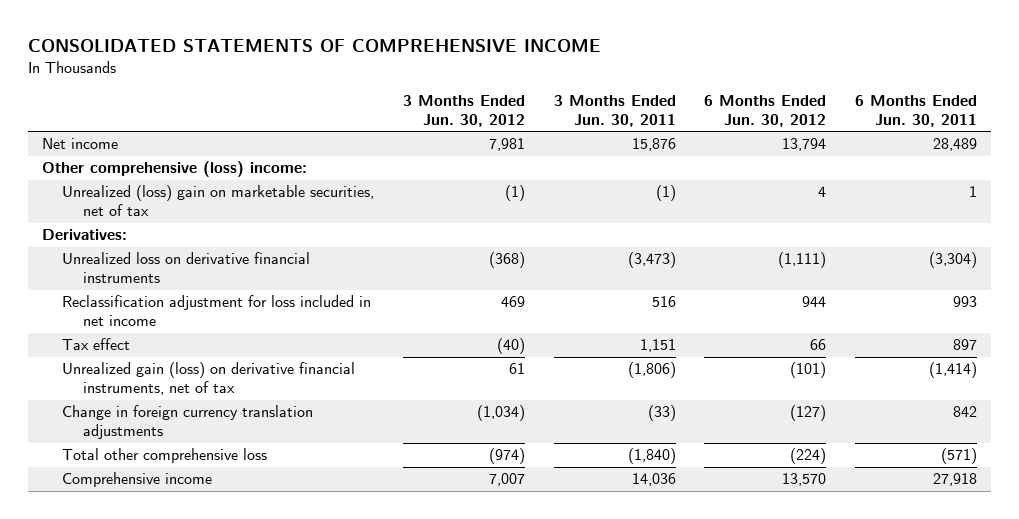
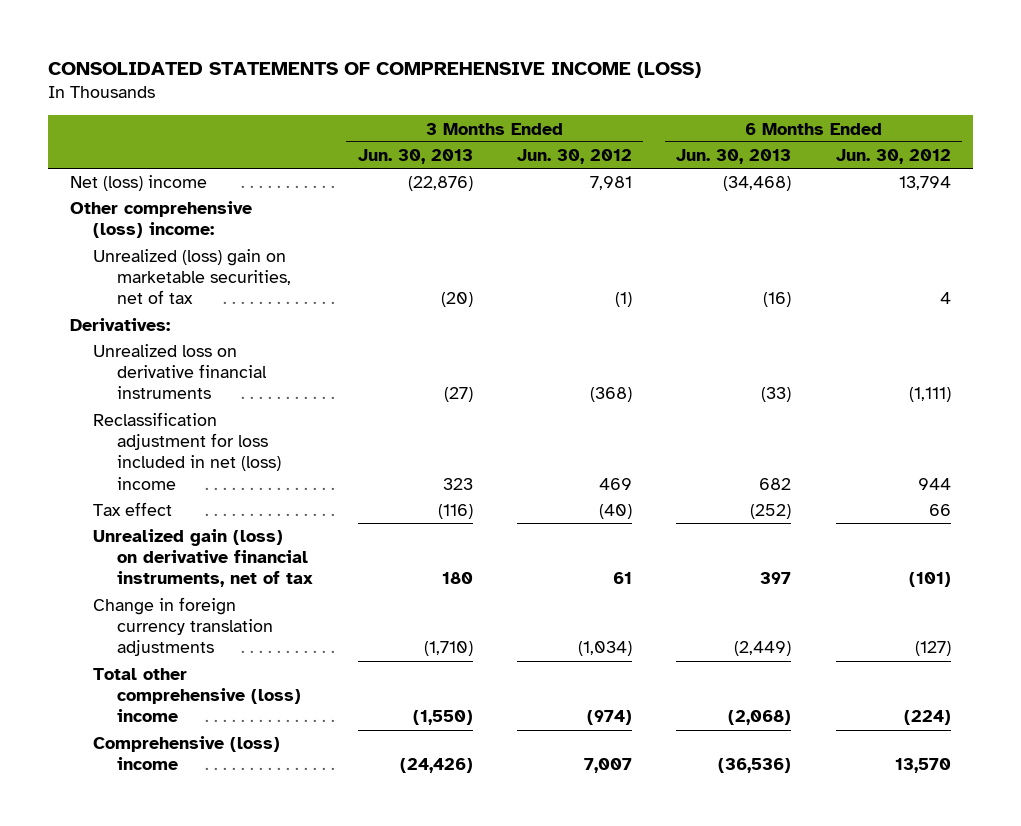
- CONSOLIDATED STATEMENTS OF COMPREHENSIVE INCOME
+ CONSOLIDATED STATEMENTS OF COMPREHENSIVE INCOME (LOSS)
- | 3 Months Ended Jun. 30, 2012 | 3 Months Ended Jun. 30, 2011 | 6 Months Ended Jun. 30, 2012 | 6 Months Ended Jun. 30, 2011
+ | 3 Months Ended Jun. 30, 2013 | 3 Months Ended Jun. 30, 2012 | 6 Months Ended Jun. 30, 2013 | 6 Months Ended Jun. 30, 2012
- Net income | 7,981 | 15,876 | 13,794 | 28,489
+ Net (loss) income | (22,876) | 7,981 | (34,468) | 13,794
- Reclassification adjustment for loss included in net income | 469 | 516 | 944 | 993
+ Reclassification adjustment for loss included in net (loss) income | 323 | 469 | 682 | 944
- Total other comprehensive loss | (974) | (1,840) | (224) | (571)
- Comprehensive income | 7,007 | 14,036 | 13,570 | 27,918
+ Total other comprehensive (loss) income | (1,550) | (974) | (2,068) | (224)
+ Comprehensive (loss) income | (24,426) | 7,007 | (36,536) | 13,570

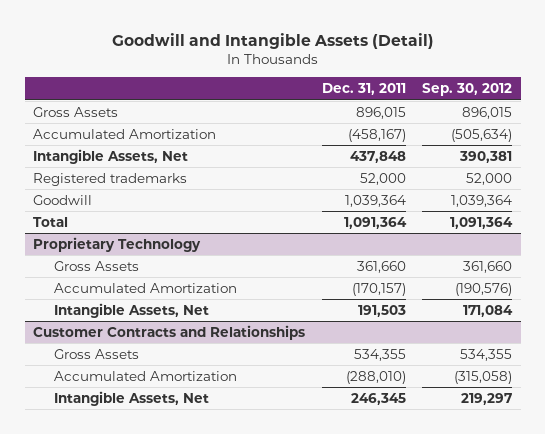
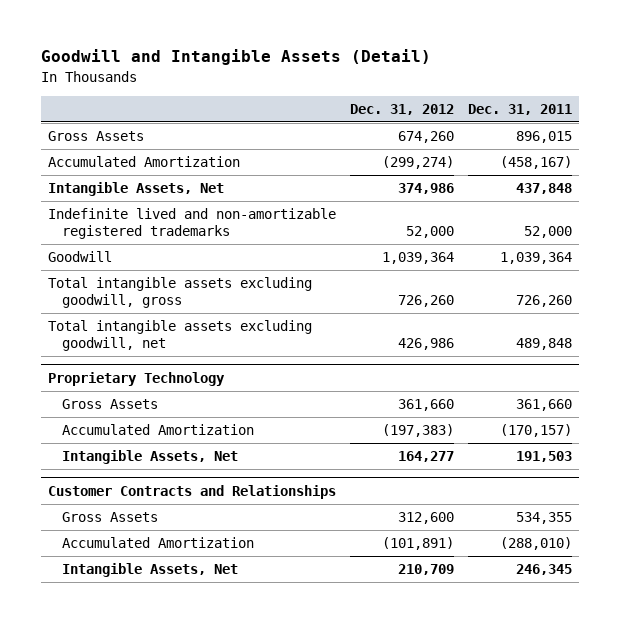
- | Dec. 31, 2011 | Sep. 30, 2012
+ | Dec. 31, 2012 | Dec. 31, 2011
- Registered trademarks | 52,000 | 52,000
+ Indefinite lived and non-amortizable registered trademarks | 52,000 | 52,000
- Total | 1,091,364 | 1,091,364
+ Total intangible assets excluding goodwill, gross | 726,260 | 726,260
+ Total intangible assets excluding goodwill, net | 426,986 | 489,848

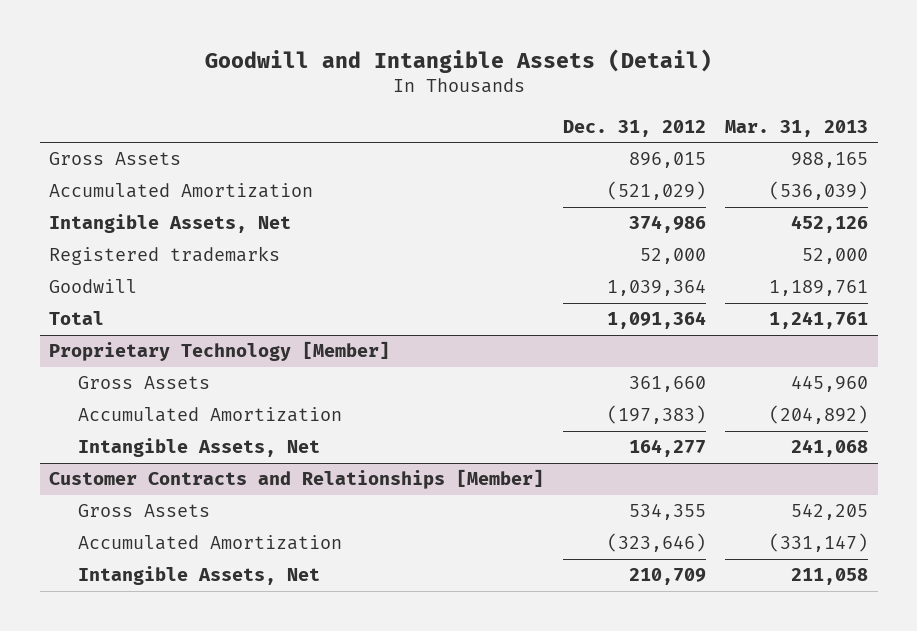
- | Dec. 31, 2012 | Dec. 31, 2011
+ | Dec. 31, 2012 | Mar. 31, 2013
- Gross Assets | 674,260 | 896,015
- Accumulated Amortization | (299,274) | (458,167)
+ Gross Assets | 896,015 | 988,165
+ Accumulated Amortization | (521,029) | (536,039)
- Indefinite lived and non-amortizable registered trademarks | 52,000 | 52,000
+ Registered trademarks | 52,000 | 52,000
- Total intangible assets excluding goodwill, gross | 726,260 | 726,260
- Total intangible assets excluding goodwill, net | 426,986 | 489,848
- Proprietary Technology
+ Total | 1,091,364 | 1,241,761
+ Proprietary Technology [Member]
- Customer Contracts and Relationships
- Gross Assets | 312,600 | 534,355
- Accumulated Amortization | (101,891) | (288,010)
+ Customer Contracts and Relationships [Member]
+ Gross Assets | 534,355 | 542,205
+ Accumulated Amortization | (323,646) | (331,147)

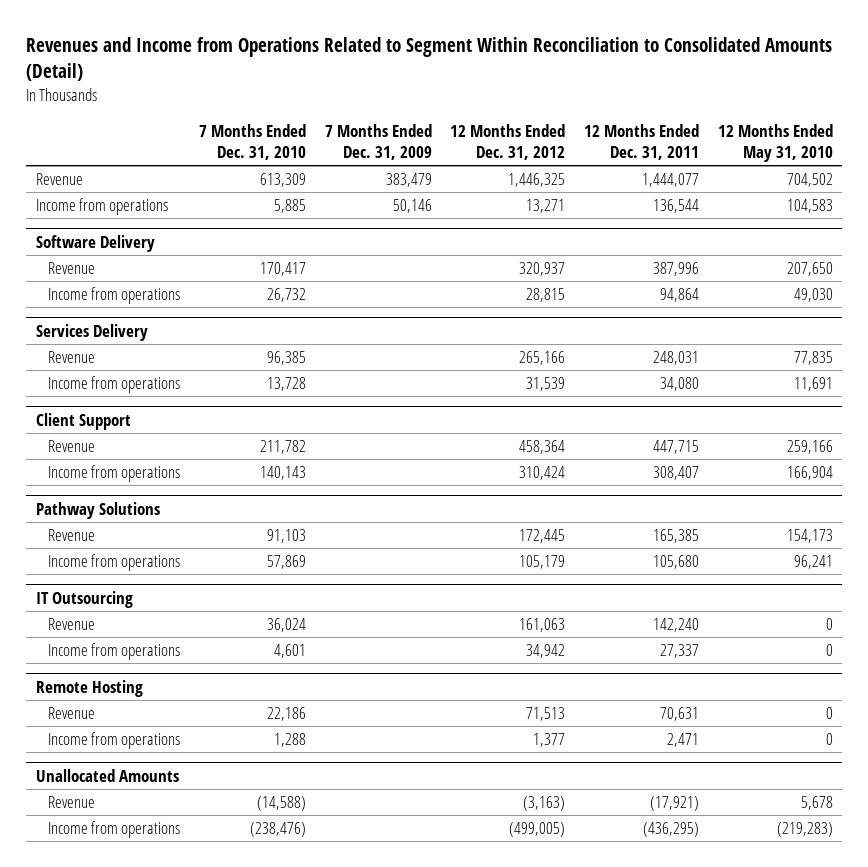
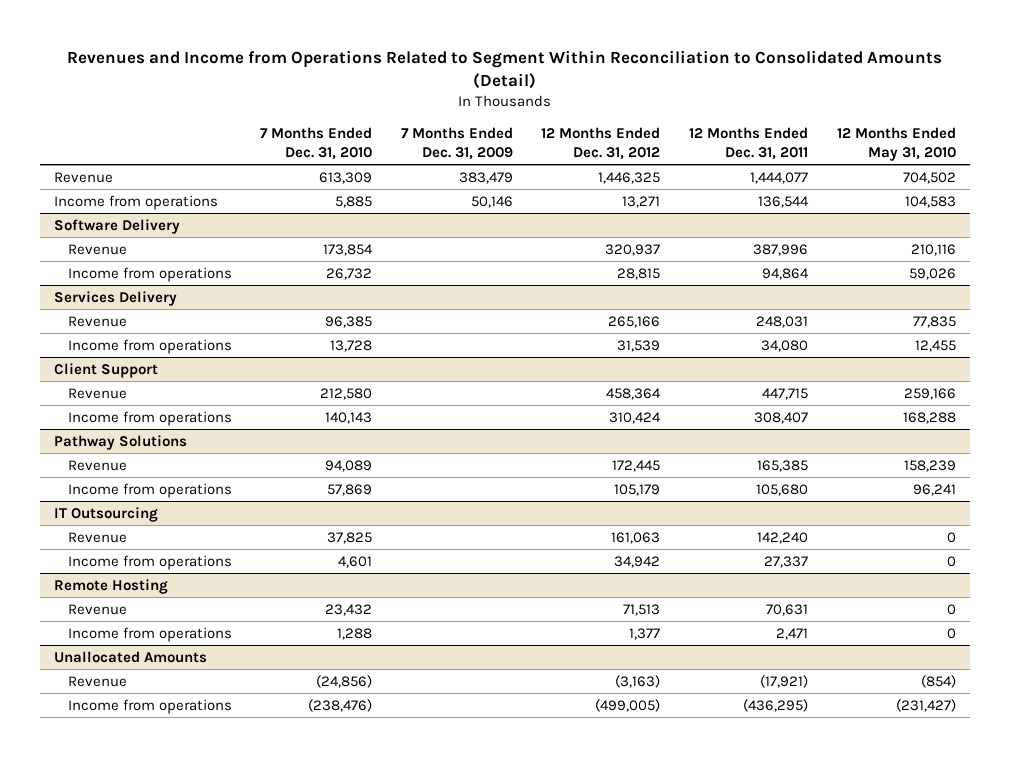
@ Software Delivery
- Revenue | 170,417 | | 320,937 | 387,996 | 207,650
- Income from operations | 26,732 | | 28,815 | 94,864 | 49,030
+ Revenue | 173,854 | | 320,937 | 387,996 | 210,116
+ Income from operations | 26,732 | | 28,815 | 94,864 | 59,026
@ Services Delivery
- Income from operations | 13,728 | | 31,539 | 34,080 | 11,691
+ Income from operations | 13,728 | | 31,539 | 34,080 | 12,455
@ Client Support
- Revenue | 211,782 | | 458,364 | 447,715 | 259,166
- Income from operations | 140,143 | | 310,424 | 308,407 | 166,904
+ Revenue | 212,580 | | 458,364 | 447,715 | 259,166
+ Income from operations | 140,143 | | 310,424 | 308,407 | 168,288
@ Pathway Solutions
- Revenue | 91,103 | | 172,445 | 165,385 | 154,173
+ Revenue | 94,089 | | 172,445 | 165,385 | 158,239
@ IT Outsourcing
- Revenue | 36,024 | | 161,063 | 142,240 | 0
+ Revenue | 37,825 | | 161,063 | 142,240 | 0
@ Remote Hosting
- Revenue | 22,186 | | 71,513 | 70,631 | 0
+ Revenue | 23,432 | | 71,513 | 70,631 | 0
@ Unallocated Amounts
- Revenue | (14,588) | | (3,163) | (17,921) | 5,678
- Income from operations | (238,476) | | (499,005) | (436,295) | (219,283)
+ Revenue | (24,856) | | (3,163) | (17,921) | (854)
+ Income from operations | (238,476) | | (499,005) | (436,295) | (231,427)

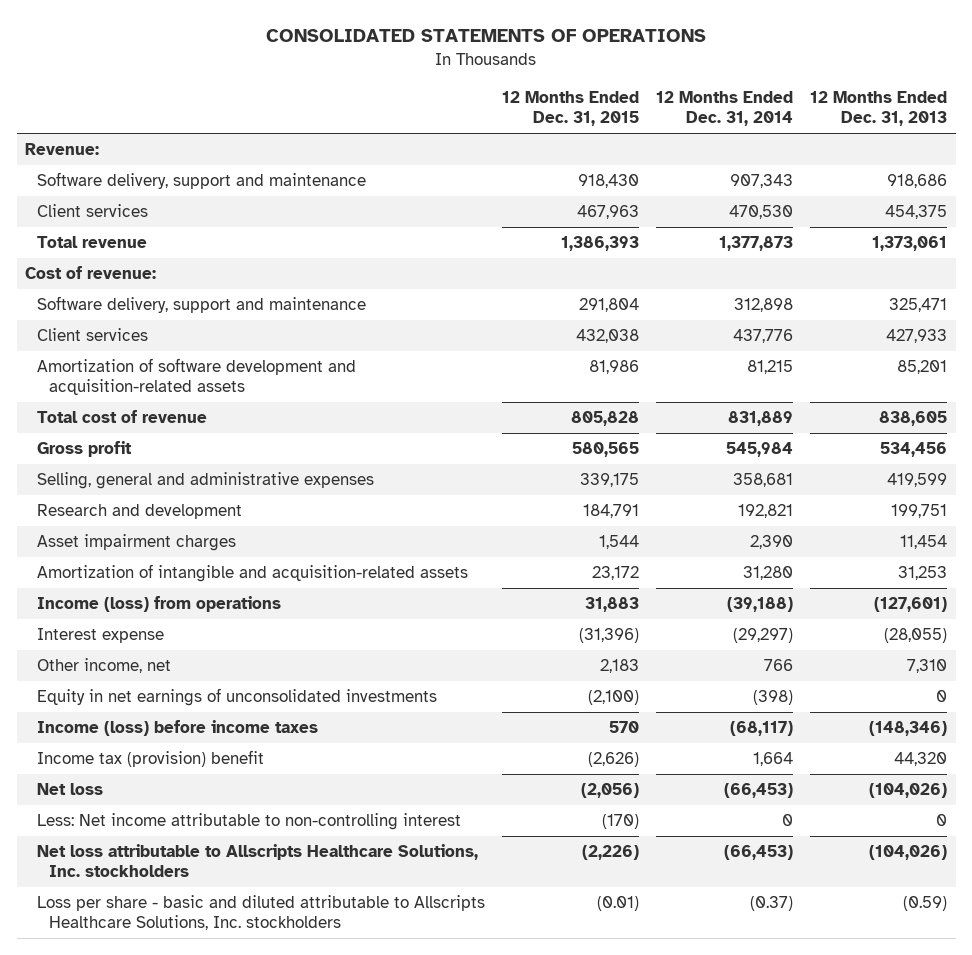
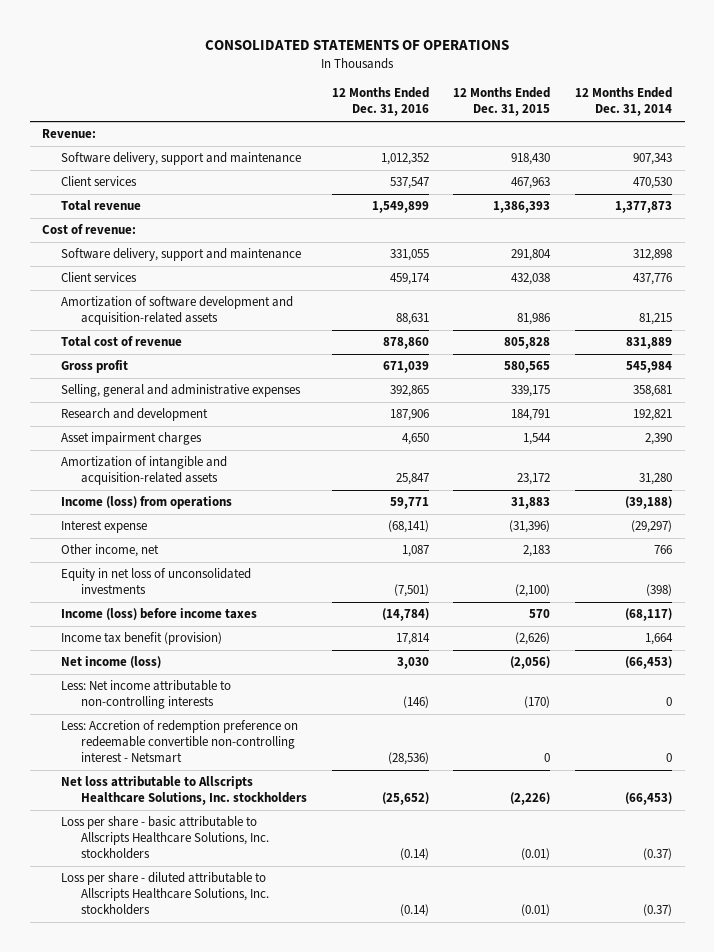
- | 12 Months Ended Dec. 31, 2015 | 12 Months Ended Dec. 31, 2014 | 12 Months Ended Dec. 31, 2013
+ | 12 Months Ended Dec. 31, 2016 | 12 Months Ended Dec. 31, 2015 | 12 Months Ended Dec. 31, 2014
- Equity in net earnings of unconsolidated investments | (2,100) | (398) | 0
+ Equity in net loss of unconsolidated investments | (7,501) | (2,100) | (398)
- Income tax (provision) benefit | (2,626) | 1,664 | 44,320
- Net loss | (2,056) | (66,453) | (104,026)
- Less: Net income attributable to non-controlling interest | (170) | 0 | 0
+ Income tax benefit (provision) | 17,814 | (2,626) | 1,664
+ Net income (loss) | 3,030 | (2,056) | (66,453)
+ Less: Net income attributable to non-controlling interests | (146) | (170) | 0
+ Less: Accretion of redemption preference on redeemable convertible non-controlling interest - Netsmart | (28,536) | 0 | 0
- Loss per share - basic and diluted attributable to Allscripts Healthcare Solutions, Inc. stockholders | (0.01) | (0.37) | (0.59)
+ Loss per share - basic attributable to Allscripts Healthcare Solutions, Inc. stockholders | (0.14) | (0.01) | (0.37)
+ Loss per share - diluted attributable to Allscripts Healthcare Solutions, Inc. stockholders | (0.14) | (0.01) | (0.37)

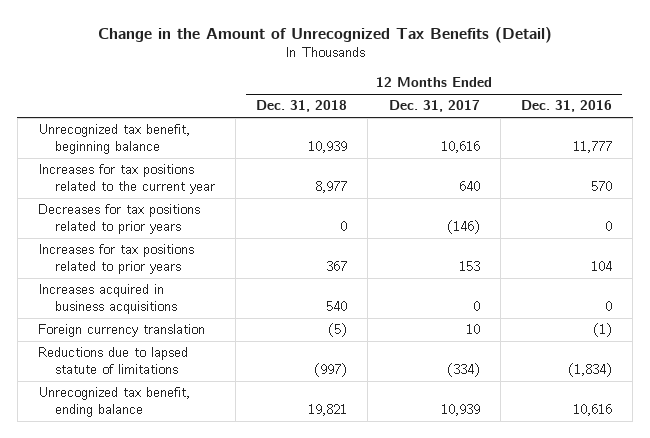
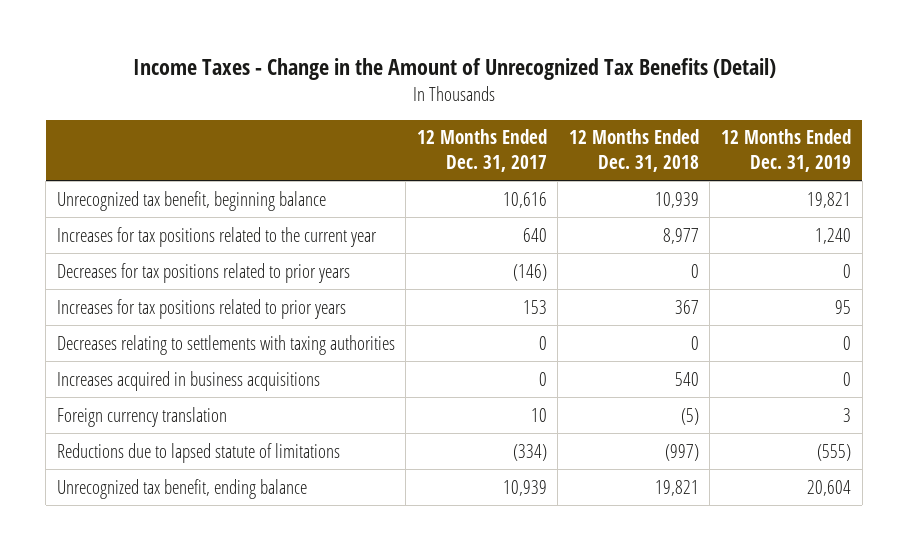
- Change in the Amount of Unrecognized Tax Benefits (Detail)
+ Income Taxes - Change in the Amount of Unrecognized Tax Benefits (Detail)
- | 12 Months Ended Dec. 31, 2018 | 12 Months Ended Dec. 31, 2017 | 12 Months Ended Dec. 31, 2016
+ | 12 Months Ended Dec. 31, 2017 | 12 Months Ended Dec. 31, 2018 | 12 Months Ended Dec. 31, 2019
+ Decreases relating to settlements with taxing authorities | 0 | 0 | 0

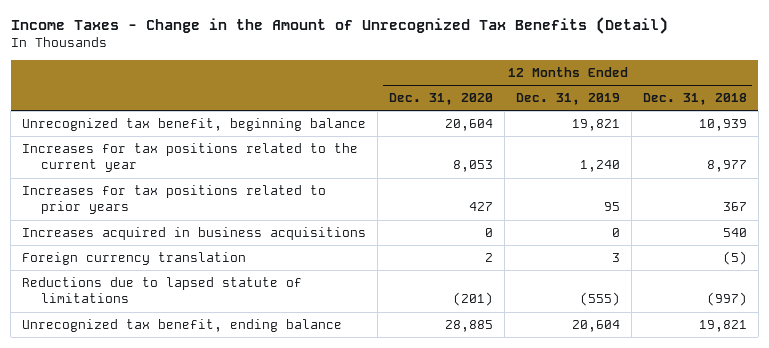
- | 12 Months Ended Dec. 31, 2017 | 12 Months Ended Dec. 31, 2018 | 12 Months Ended Dec. 31, 2019
+ | 12 Months Ended Dec. 31, 2020 | 12 Months Ended Dec. 31, 2019 | 12 Months Ended Dec. 31, 2018
- Decreases for tax positions related to prior years | (146) | 0 | 0
- Decreases relating to settlements with taxing authorities | 0 | 0 | 0

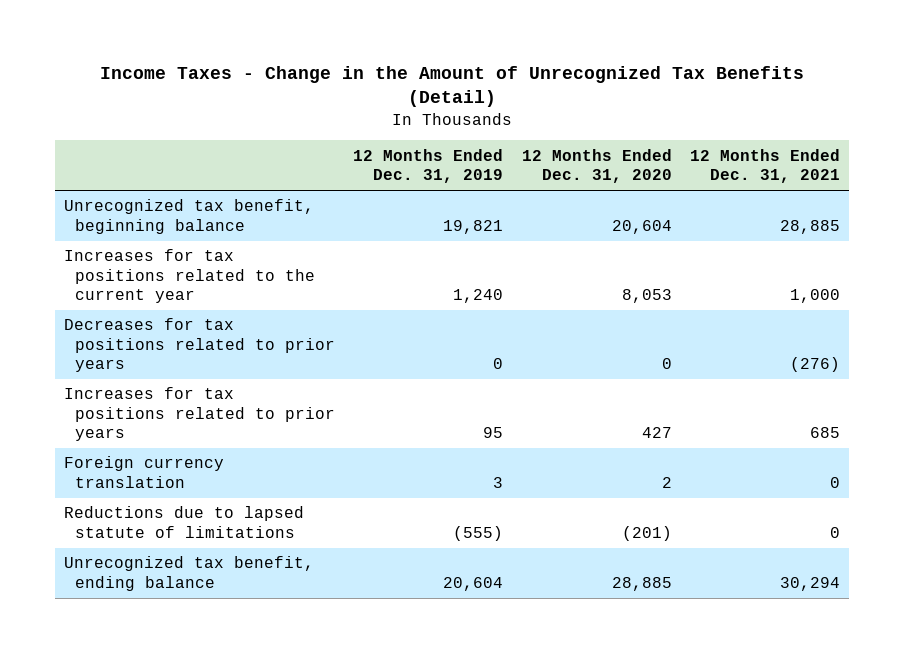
- | 12 Months Ended Dec. 31, 2020 | 12 Months Ended Dec. 31, 2019 | 12 Months Ended Dec. 31, 2018
+ | 12 Months Ended Dec. 31, 2019 | 12 Months Ended Dec. 31, 2020 | 12 Months Ended Dec. 31, 2021
+ Decreases for tax positions related to prior years | 0 | 0 | (276)
- Increases acquired in business acquisitions | 0 | 0 | 540

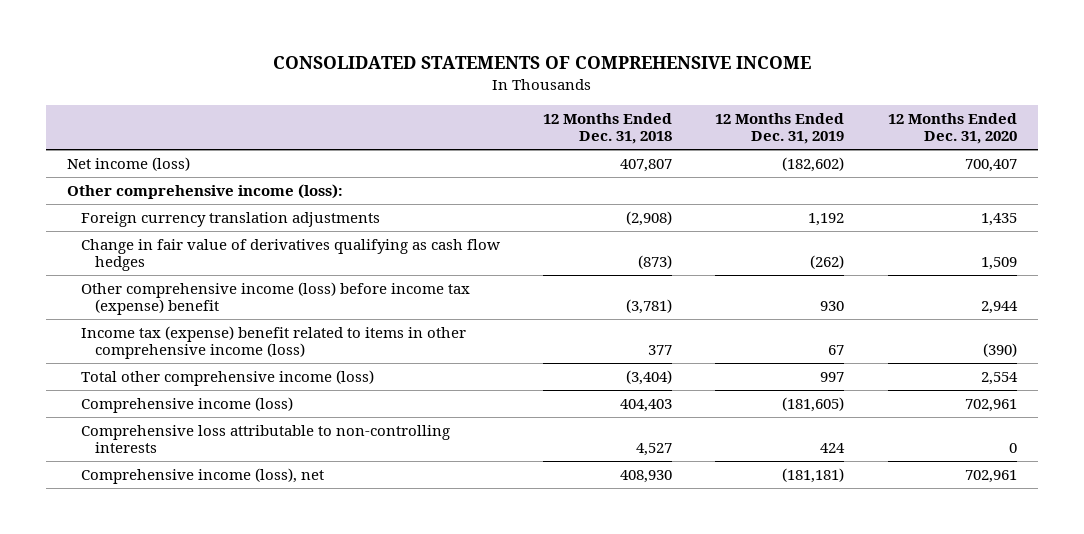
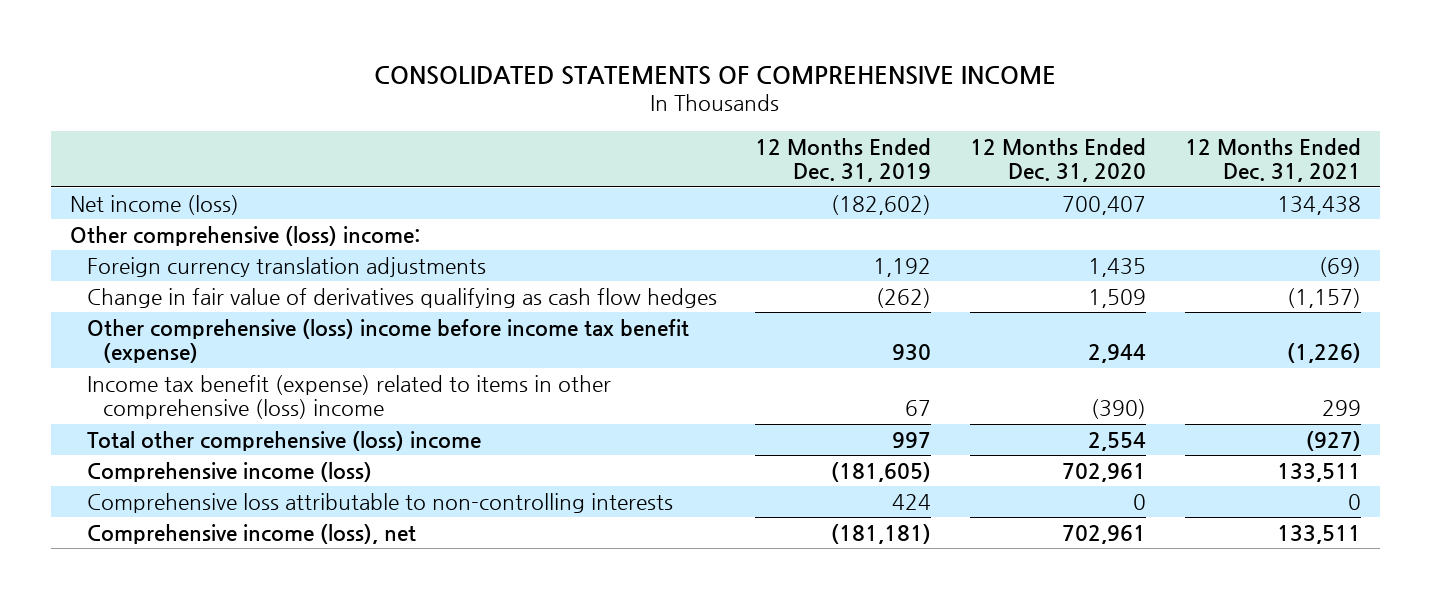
- | 12 Months Ended Dec. 31, 2018 | 12 Months Ended Dec. 31, 2019 | 12 Months Ended Dec. 31, 2020
+ | 12 Months Ended Dec. 31, 2019 | 12 Months Ended Dec. 31, 2020 | 12 Months Ended Dec. 31, 2021
- Other comprehensive income (loss):
+ Other comprehensive (loss) income:
- Other comprehensive income (loss) before income tax (expense) benefit | (3,781) | 930 | 2,944
- Income tax (expense) benefit related to items in other comprehensive income (loss) | 377 | 67 | (390)
- Total other comprehensive income (loss) | (3,404) | 997 | 2,554
+ Other comprehensive (loss) income before income tax benefit (expense) | 930 | 2,944 | (1,226)
+ Income tax benefit (expense) related to items in other comprehensive (loss) income | 67 | (390) | 299
+ Total other comprehensive (loss) income | 997 | 2,554 | (927)

